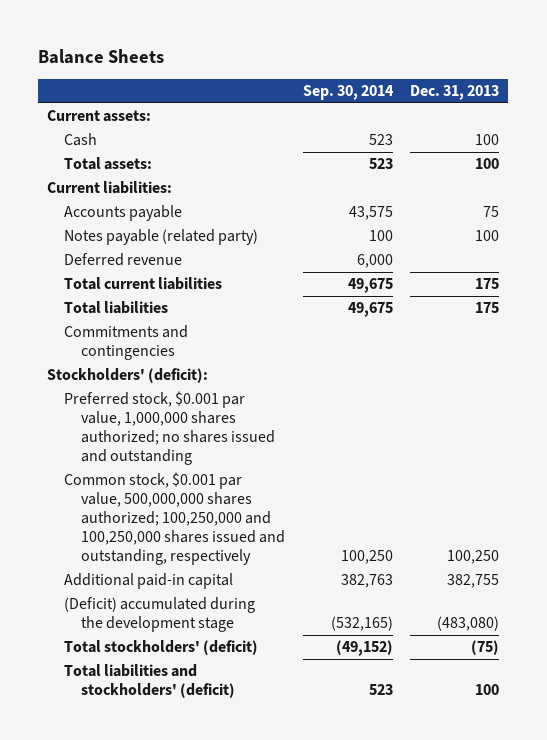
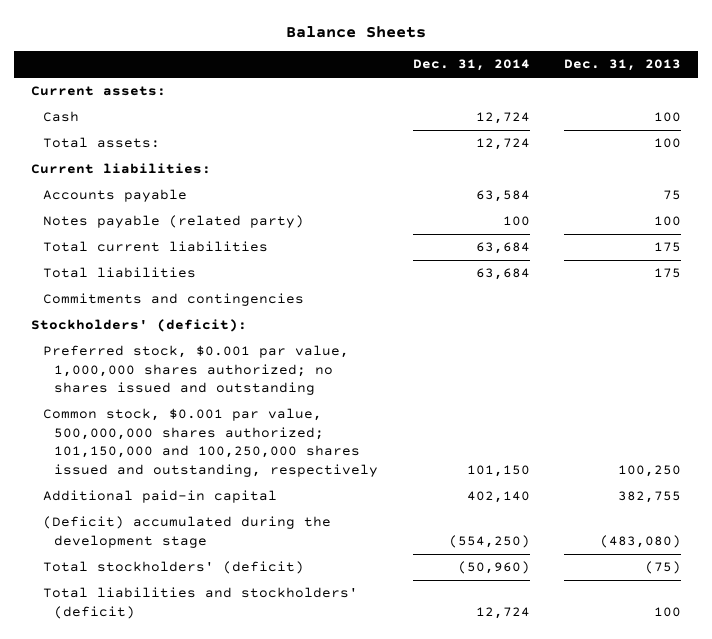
- | Sep. 30, 2014 | Dec. 31, 2013
+ | Dec. 31, 2014 | Dec. 31, 2013
- Deferred revenue | 6,000 |
- Common stock, $0.001 par value, 500,000,000 shares authorized; 100,250,000 and 100,250,000 shares issued and outstanding, respectively | 100,250 | 100,250
+ Common stock, $0.001 par value, 500,000,000 shares authorized; 101,150,000 and 100,250,000 shares issued and outstanding, respectively | 101,150 | 100,250

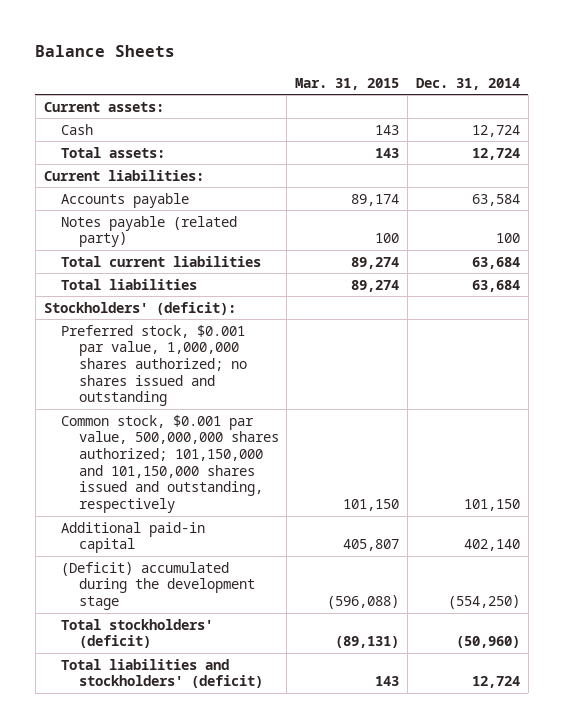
- | Dec. 31, 2014 | Dec. 31, 2013
+ | Mar. 31, 2015 | Dec. 31, 2014
- Commitments and contingencies
- Common stock, $0.001 par value, 500,000,000 shares authorized; 101,150,000 and 100,250,000 shares issued and outstanding, respectively | 101,150 | 100,250
+ Common stock, $0.001 par value, 500,000,000 shares authorized; 101,150,000 and 101,150,000 shares issued and outstanding, respectively | 101,150 | 101,150

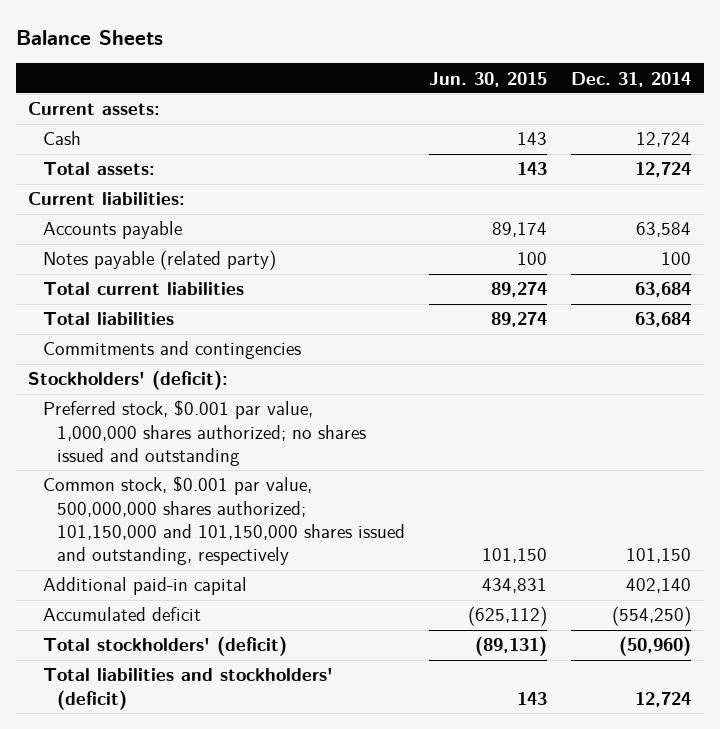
- | Mar. 31, 2015 | Dec. 31, 2014
+ | Jun. 30, 2015 | Dec. 31, 2014
+ Commitments and contingencies
- (Deficit) accumulated during the development stage | (596,088) | (554,250)
+ Accumulated deficit | (625,112) | (554,250)

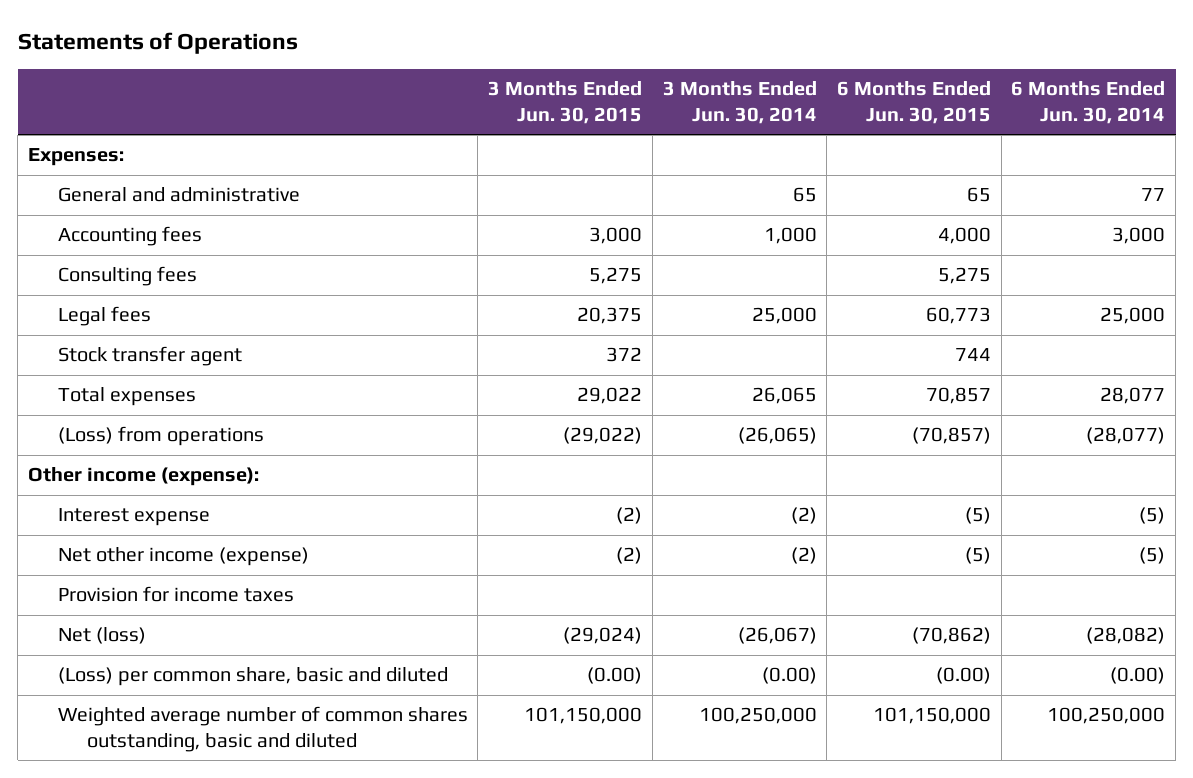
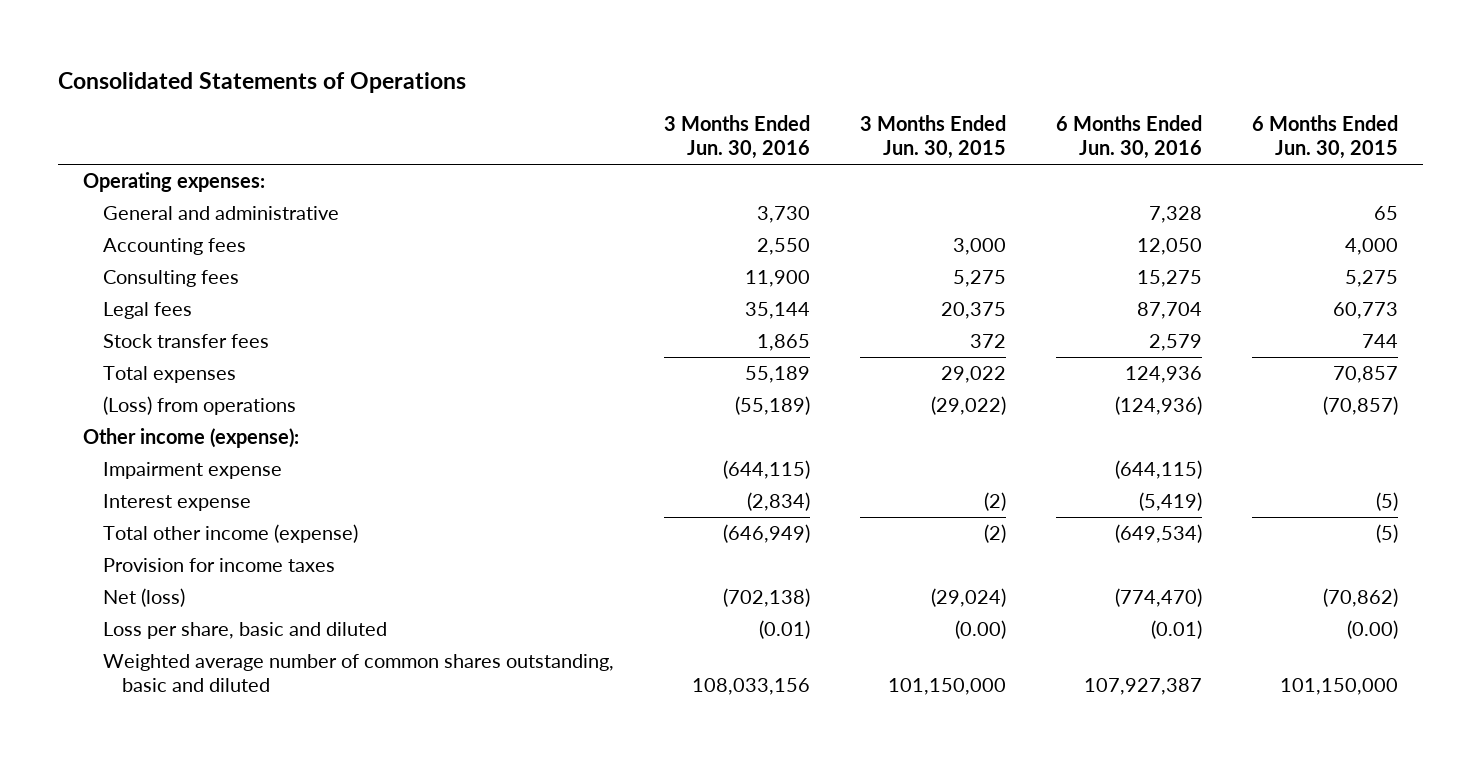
- Statements of Operations
+ Consolidated Statements of Operations
- | 3 Months Ended Jun. 30, 2015 | 3 Months Ended Jun. 30, 2014 | 6 Months Ended Jun. 30, 2015 | 6 Months Ended Jun. 30, 2014
+ | 3 Months Ended Jun. 30, 2016 | 3 Months Ended Jun. 30, 2015 | 6 Months Ended Jun. 30, 2016 | 6 Months Ended Jun. 30, 2015
- Expenses:
+ Operating expenses:
- Stock transfer agent | 372 | | 744 |
+ Stock transfer fees | 1,865 | 372 | 2,579 | 744
+ Impairment expense | (644,115) | | (644,115) |
- Net other income (expense) | (2) | (2) | (5) | (5)
+ Total other income (expense) | (646,949) | (2) | (649,534) | (5)
- (Loss) per common share, basic and diluted | (0.00) | (0.00) | (0.00) | (0.00)
+ Loss per share, basic and diluted | (0.01) | (0.00) | (0.01) | (0.00)

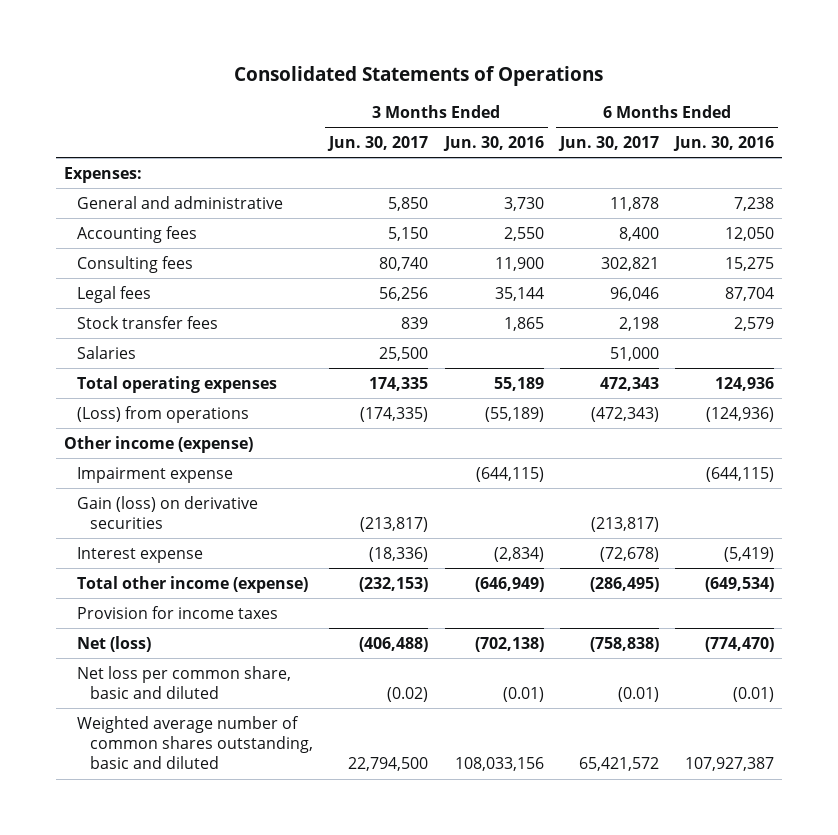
- | 3 Months Ended Jun. 30, 2016 | 3 Months Ended Jun. 30, 2015 | 6 Months Ended Jun. 30, 2016 | 6 Months Ended Jun. 30, 2015
+ | 3 Months Ended Jun. 30, 2017 | 3 Months Ended Jun. 30, 2016 | 6 Months Ended Jun. 30, 2017 | 6 Months Ended Jun. 30, 2016
- Operating expenses:
- General and administrative | 3,730 | | 7,328 | 65
+ Expenses:
+ General and administrative | 5,850 | 3,730 | 11,878 | 7,238
- Total expenses | 55,189 | 29,022 | 124,936 | 70,857
+ Salaries | 25,500 | | 51,000 |
+ Total operating expenses | 174,335 | 55,189 | 472,343 | 124,936
- Other income (expense):
+ Other income (expense)
+ Gain (loss) on derivative securities | (213,817) | | (213,817) |
- Loss per share, basic and diluted | (0.01) | (0.00) | (0.01) | (0.00)
+ Net loss per common share, basic and diluted | (0.02) | (0.01) | (0.01) | (0.01)

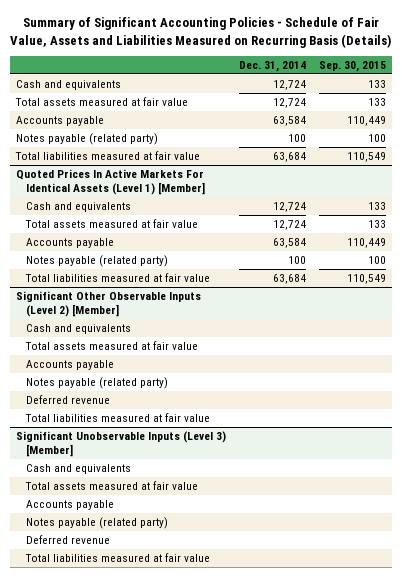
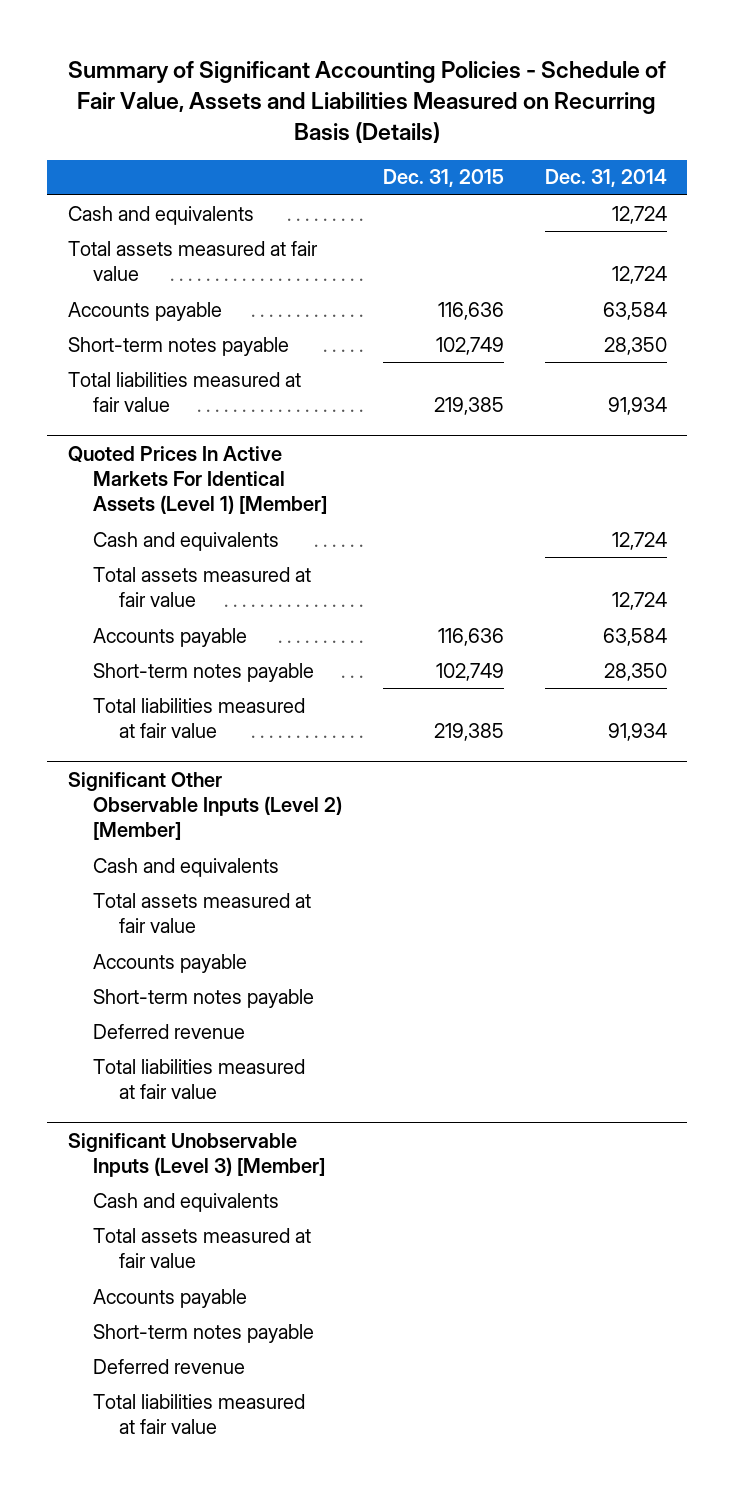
- | Dec. 31, 2014 | Sep. 30, 2015
+ | Dec. 31, 2015 | Dec. 31, 2014
- Notes payable (related party) | 100 | 100
- Total liabilities measured at fair value | 63,684 | 110,549
+ Short-term notes payable | 102,749 | 28,350
+ Total liabilities measured at fair value | 219,385 | 91,934
@ Quoted Prices In Active Markets For Identical Assets (Level 1) [Member]
- Notes payable (related party) | 100 | 100
- Total liabilities measured at fair value | 63,684 | 110,549
+ Short-term notes payable | 102,749 | 28,350
+ Total liabilities measured at fair value | 219,385 | 91,934
@ Significant Other Observable Inputs (Level 2) [Member]
- Notes payable (related party)
+ Short-term notes payable
@ Significant Unobservable Inputs (Level 3) [Member]
- Notes payable (related party)
+ Short-term notes payable

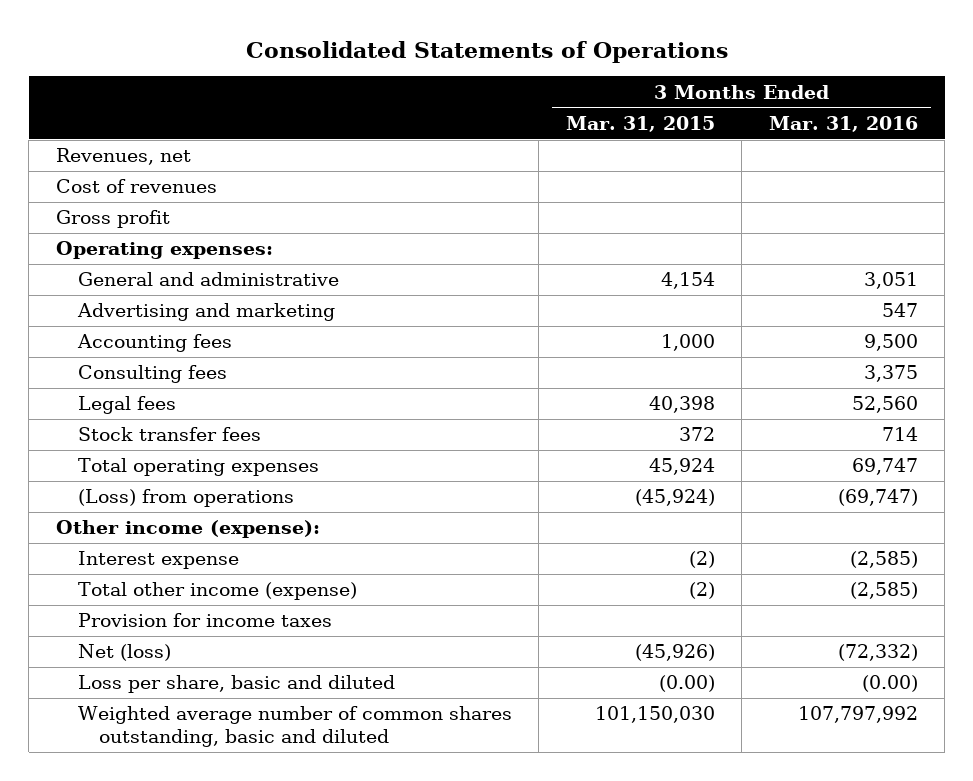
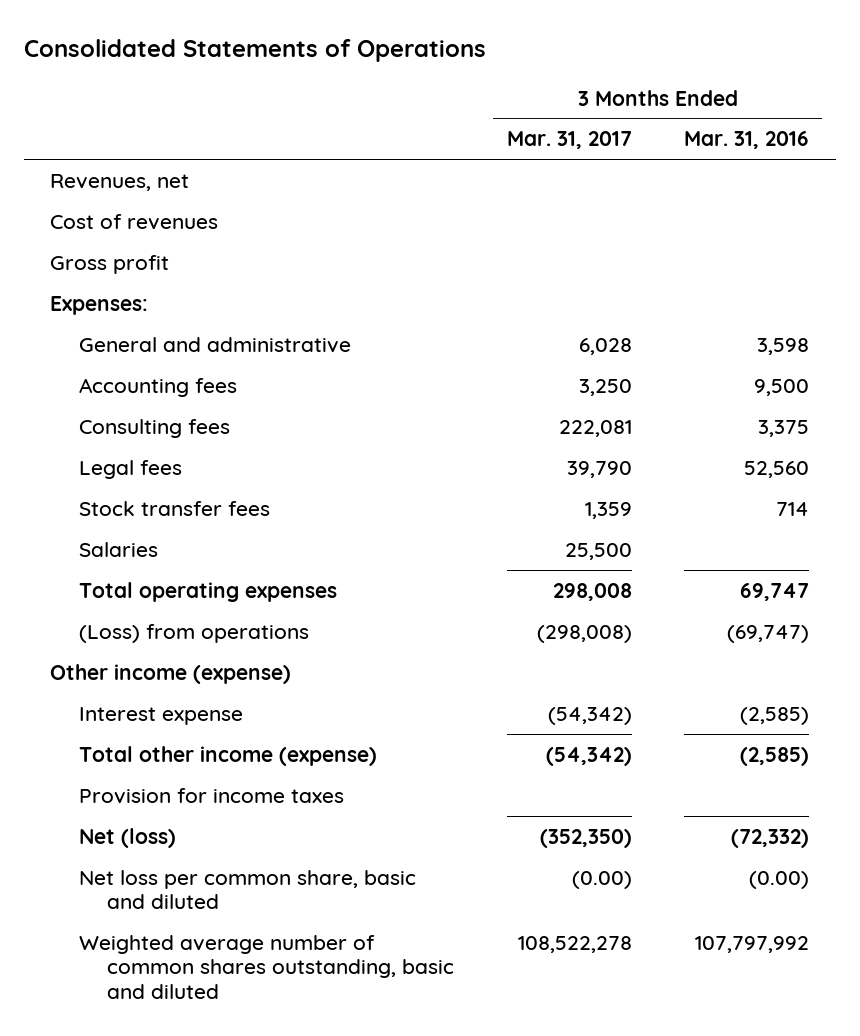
- | 3 Months Ended Mar. 31, 2015 | 3 Months Ended Mar. 31, 2016
+ | 3 Months Ended Mar. 31, 2017 | 3 Months Ended Mar. 31, 2016
- Operating expenses:
- General and administrative | 4,154 | 3,051
- Advertising and marketing | | 547
+ Expenses:
+ General and administrative | 6,028 | 3,598
+ Salaries | 25,500 |
- Other income (expense):
+ Other income (expense)
- Loss per share, basic and diluted | (0.00) | (0.00)
+ Net loss per common share, basic and diluted | (0.00) | (0.00)

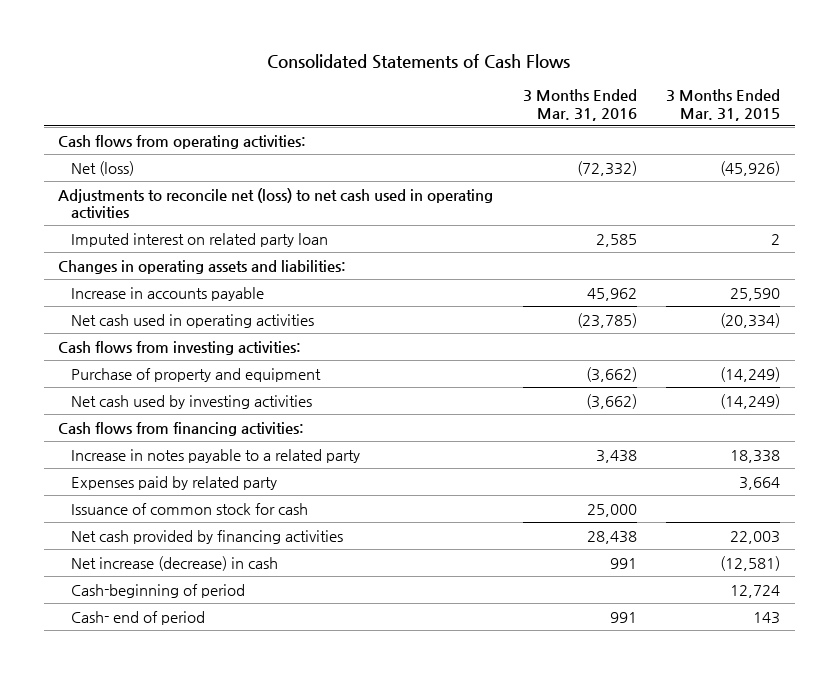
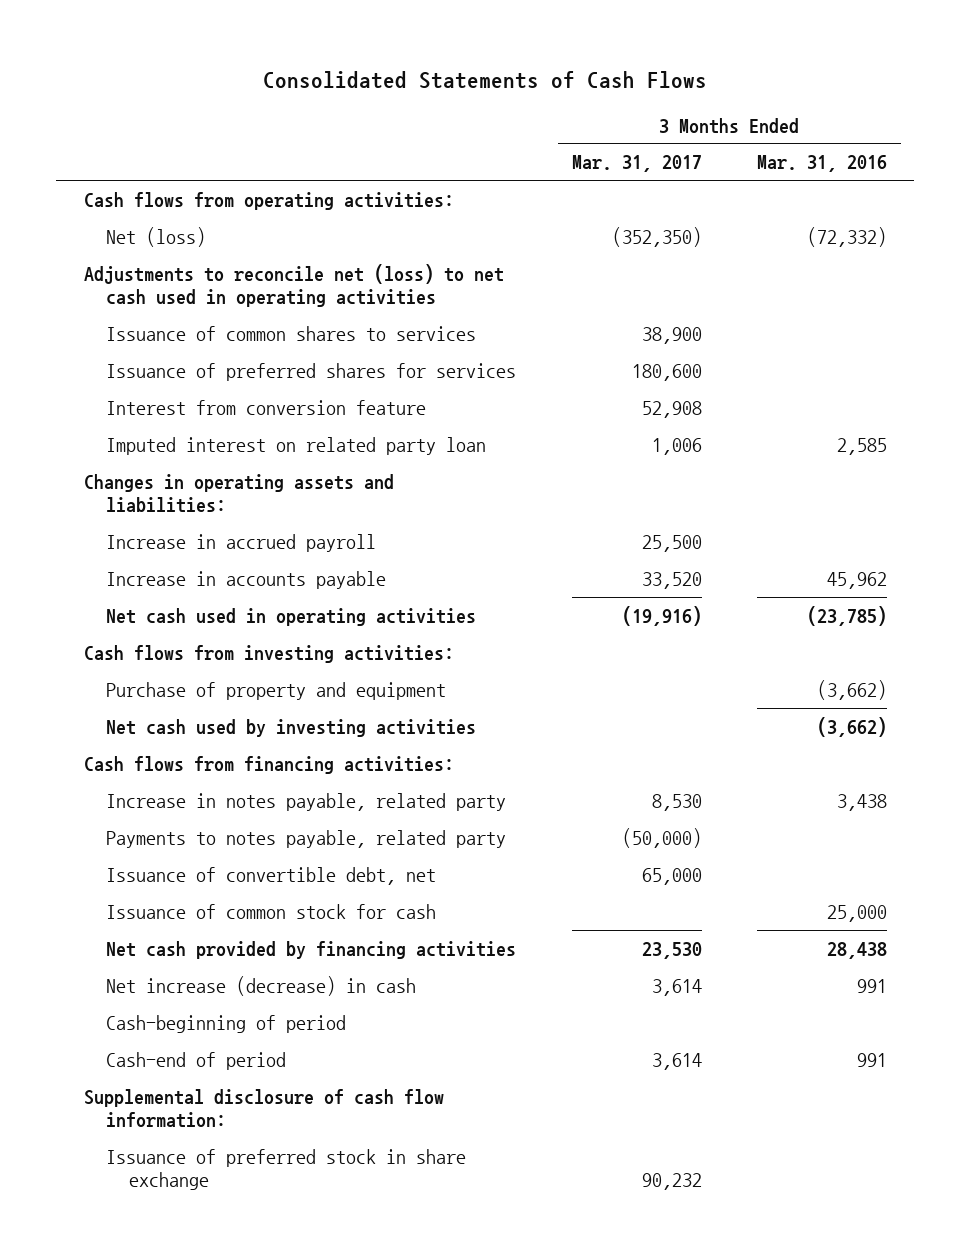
- | 3 Months Ended Mar. 31, 2016 | 3 Months Ended Mar. 31, 2015
+ | 3 Months Ended Mar. 31, 2017 | 3 Months Ended Mar. 31, 2016
+ Issuance of common shares to services | 38,900 |
+ Issuance of preferred shares for services | 180,600 |
+ Interest from conversion feature | 52,908 |
+ Increase in accrued payroll | 25,500 |
- Increase in notes payable to a related party | 3,438 | 18,338
- Expenses paid by related party | | 3,664
+ Increase in notes payable, related party | 8,530 | 3,438
+ Payments to notes payable, related party | (50,000) |
+ Issuance of convertible debt, net | 65,000 |
- Cash- end of period | 991 | 143
+ Cash-end of period | 3,614 | 991
+ Supplemental disclosure of cash flow information:
+ Issuance of preferred stock in share exchange | 90,232 |

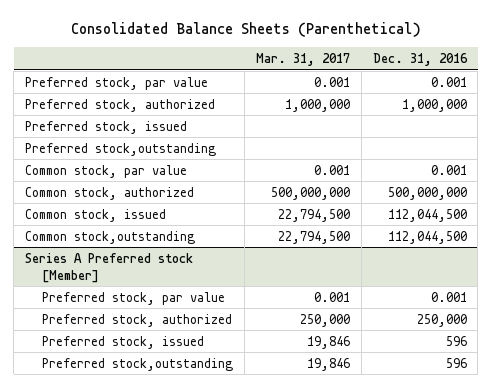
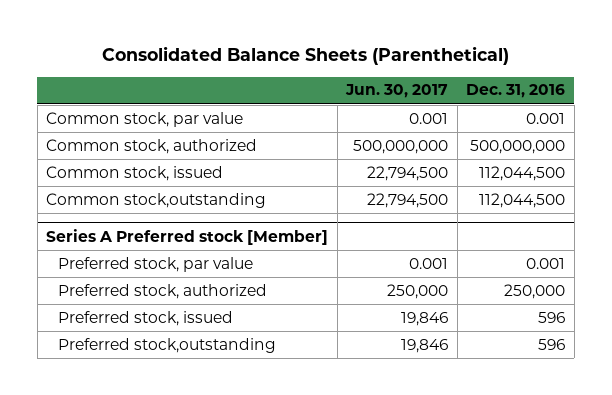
- | Mar. 31, 2017 | Dec. 31, 2016
+ | Jun. 30, 2017 | Dec. 31, 2016
- Preferred stock, par value | 0.001 | 0.001
- Preferred stock, authorized | 1,000,000 | 1,000,000
- Preferred stock, issued
- Preferred stock,outstanding

